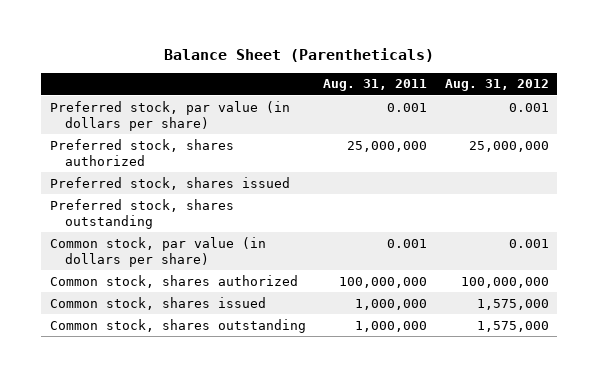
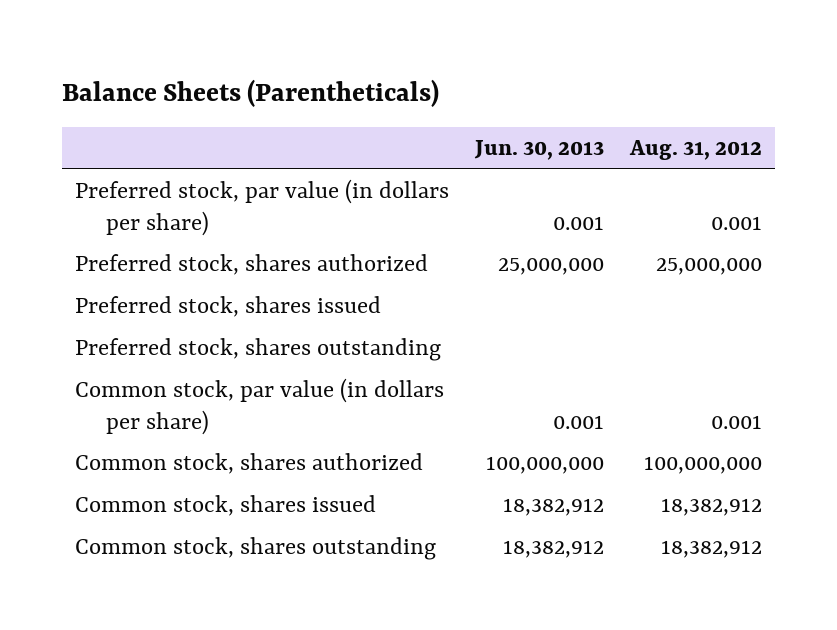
- Balance Sheet (Parentheticals)
+ Balance Sheets (Parentheticals)
- | Aug. 31, 2011 | Aug. 31, 2012
+ | Jun. 30, 2013 | Aug. 31, 2012
- Common stock, shares issued | 1,000,000 | 1,575,000
- Common stock, shares outstanding | 1,000,000 | 1,575,000
+ Common stock, shares issued | 18,382,912 | 18,382,912
+ Common stock, shares outstanding | 18,382,912 | 18,382,912

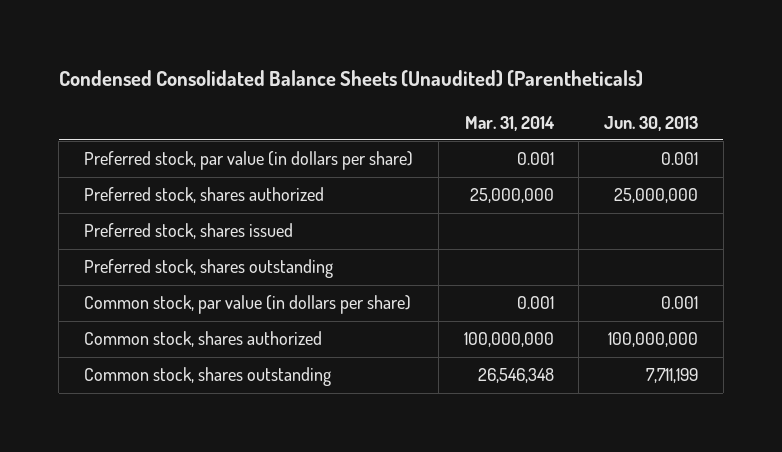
- Balance Sheets (Parentheticals)
+ Condensed Consolidated Balance Sheets (Unaudited) (Parentheticals)
- | Jun. 30, 2013 | Aug. 31, 2012
+ | Mar. 31, 2014 | Jun. 30, 2013
- Common stock, shares issued | 18,382,912 | 18,382,912
- Common stock, shares outstanding | 18,382,912 | 18,382,912
+ Common stock, shares outstanding | 26,546,348 | 7,711,199

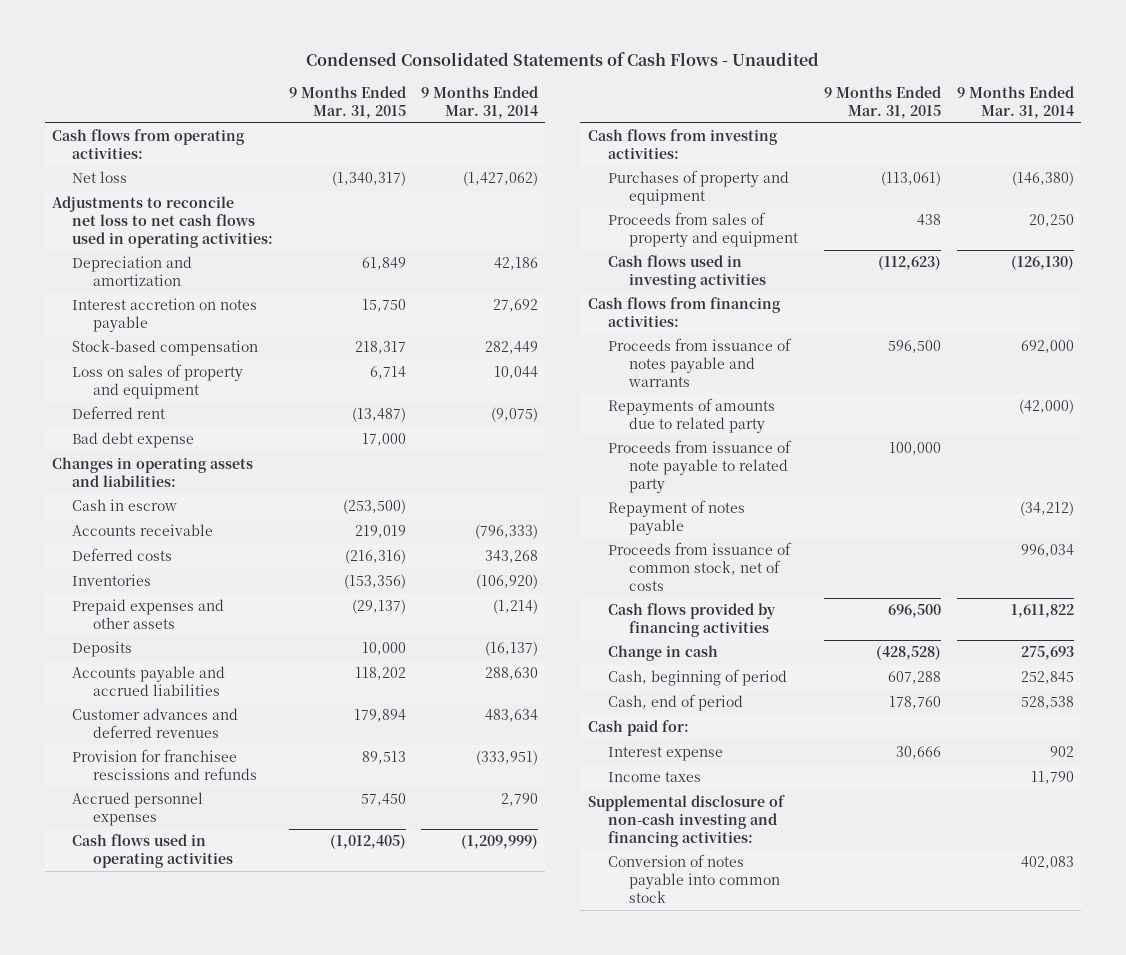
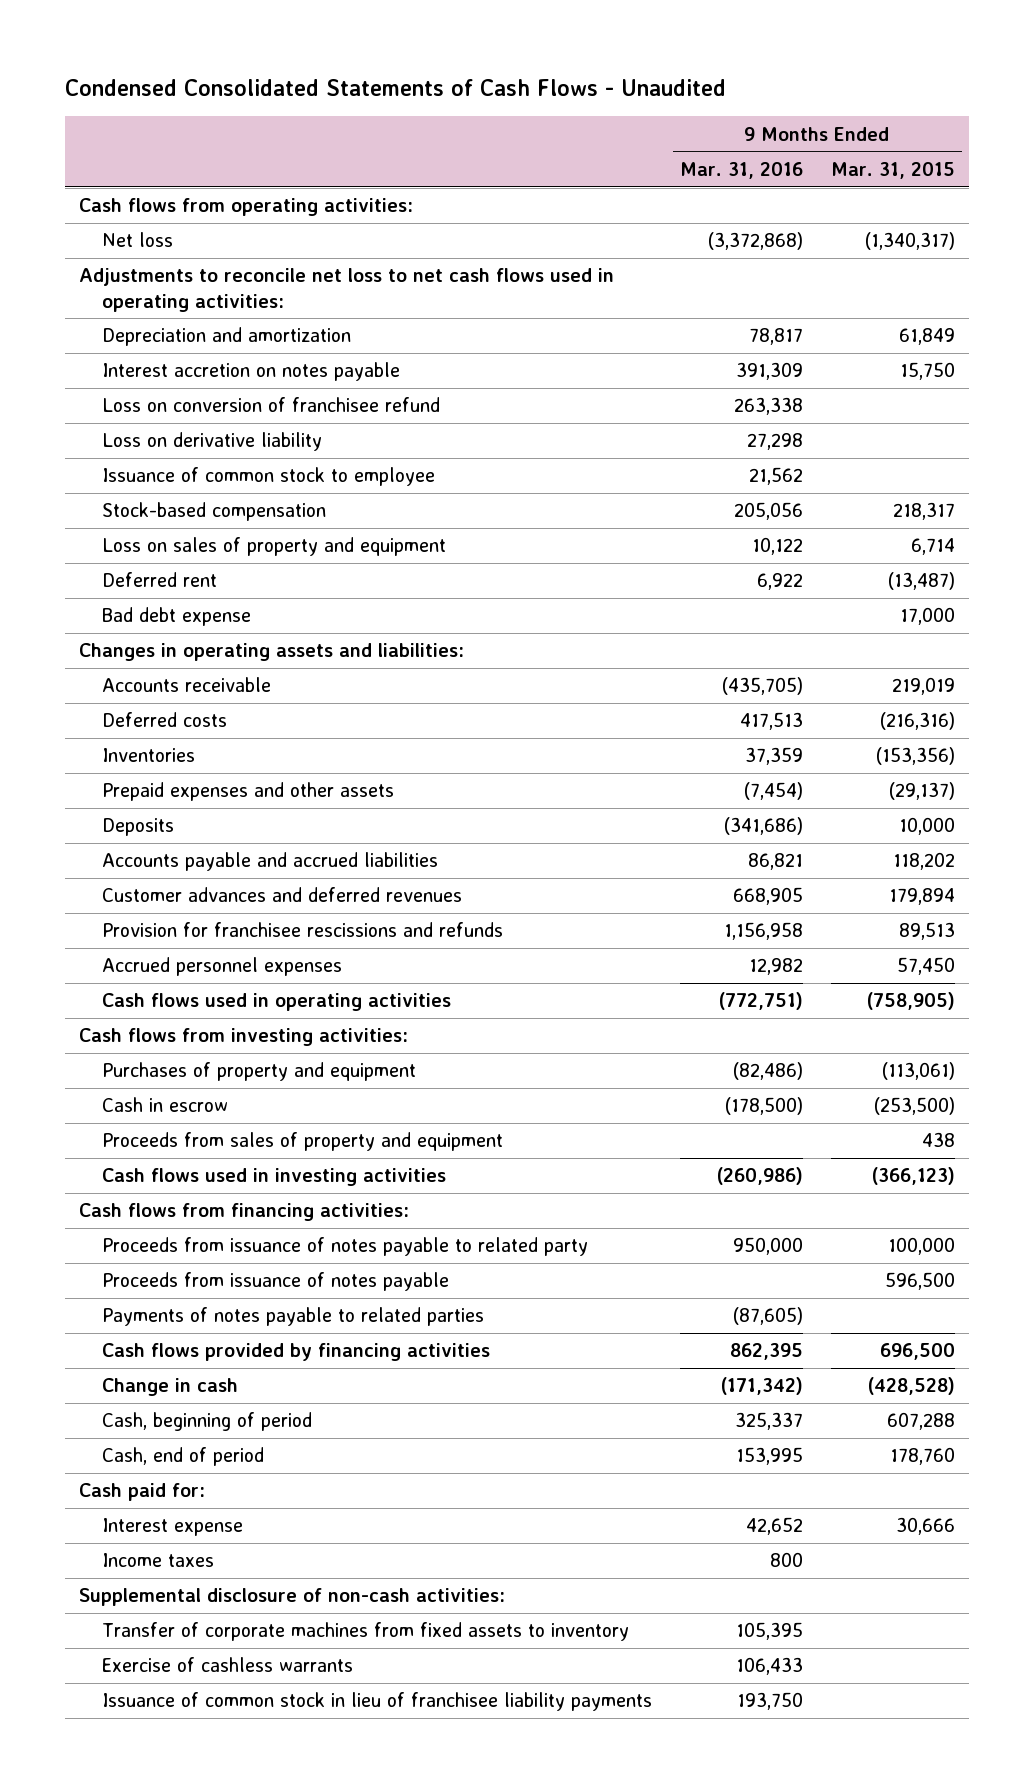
- | 9 Months Ended Mar. 31, 2015 | 9 Months Ended Mar. 31, 2014
+ | 9 Months Ended Mar. 31, 2016 | 9 Months Ended Mar. 31, 2015
+ Loss on conversion of franchisee refund | 263,338 |
+ Loss on derivative liability | 27,298 |
+ Issuance of common stock to employee | 21,562 |
- Cash flows used in operating activities | (1,012,405) | (1,209,999)
+ Cash flows used in operating activities | (772,751) | (758,905)
moved down: Cash in escrow | (178,500) | (253,500)
- Cash flows used in investing activities | (112,623) | (126,130)
+ Cash flows used in investing activities | (260,986) | (366,123)
- Proceeds from issuance of notes payable and warrants | 596,500 | 692,000
- Repayments of amounts due to related party | | (42,000)
- Proceeds from issuance of note payable to related party | 100,000 |
- Repayment of notes payable | | (34,212)
- Proceeds from issuance of common stock, net of costs | | 996,034
+ Proceeds from issuance of notes payable to related party | 950,000 | 100,000
+ Proceeds from issuance of notes payable | | 596,500
+ Payments of notes payable to related parties | (87,605) |
- Supplemental disclosure of non-cash investing and financing activities:
- Conversion of notes payable into common stock | | 402,083
+ Supplemental disclosure of non-cash activities:
+ Transfer of corporate machines from fixed assets to inventory | 105,395 |
+ Exercise of cashless warrants | 106,433 |
+ Issuance of common stock in lieu of franchisee liability payments | 193,750 |

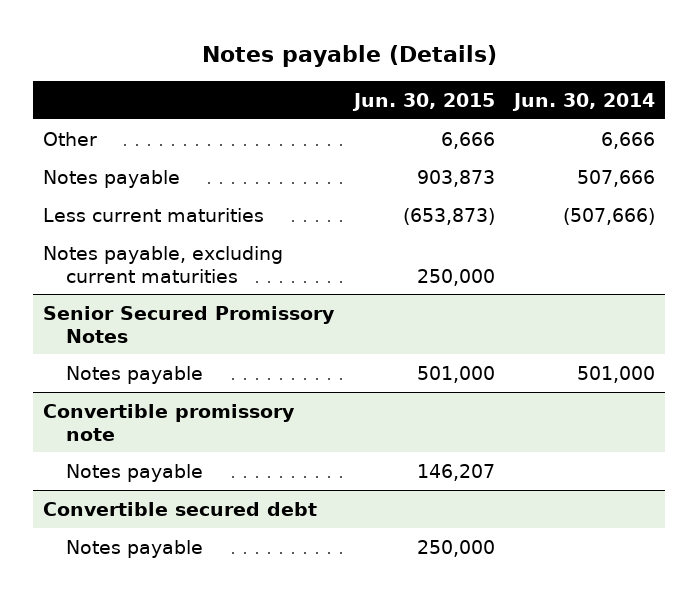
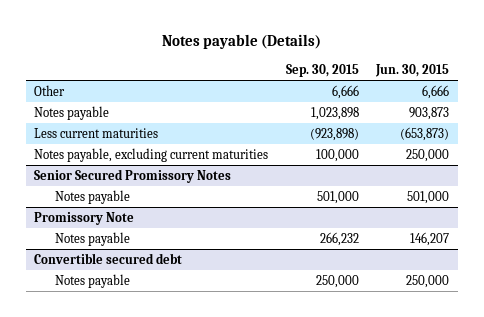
- | Jun. 30, 2015 | Jun. 30, 2014
+ | Sep. 30, 2015 | Jun. 30, 2015
- Convertible promissory note
+ Promissory Note

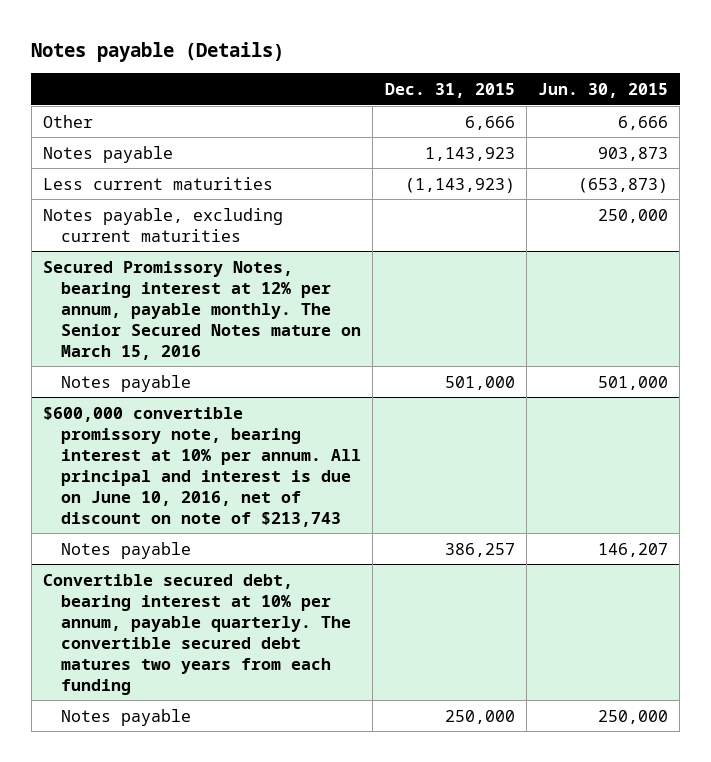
- | Sep. 30, 2015 | Jun. 30, 2015
+ | Dec. 31, 2015 | Jun. 30, 2015
- Senior Secured Promissory Notes
+ Secured Promissory Notes, bearing interest at 12% per annum, payable monthly. The Senior Secured Notes mature on March 15, 2016
- Promissory Note
+ $600,000 convertible promissory note, bearing interest at 10% per annum. All principal and interest is due on June 10, 2016, net of discount on note of $213,743
- Convertible secured debt
+ Convertible secured debt, bearing interest at 10% per annum, payable quarterly. The convertible secured debt matures two years from each funding

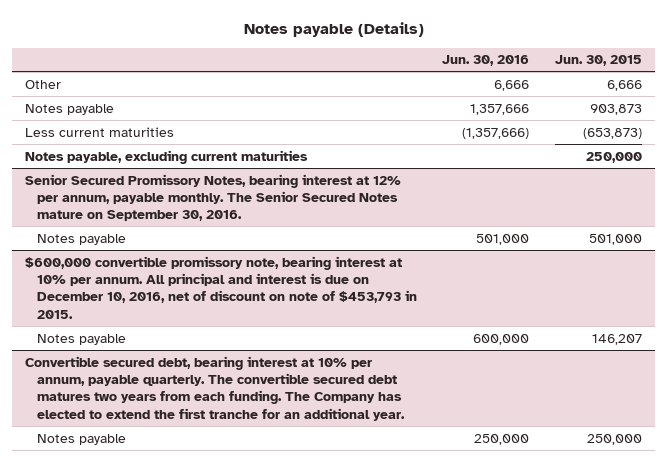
- | Dec. 31, 2015 | Jun. 30, 2015
+ | Jun. 30, 2016 | Jun. 30, 2015
- Secured Promissory Notes, bearing interest at 12% per annum, payable monthly. The Senior Secured Notes mature on March 15, 2016
+ Senior Secured Promissory Notes, bearing interest at 12% per annum, payable monthly. The Senior Secured Notes mature on September 30, 2016.
- $600,000 convertible promissory note, bearing interest at 10% per annum. All principal and interest is due on June 10, 2016, net of discount on note of $213,743
+ $600,000 convertible promissory note, bearing interest at 10% per annum. All principal and interest is due on December 10, 2016, net of discount on note of $453,793 in 2015.
- Convertible secured debt, bearing interest at 10% per annum, payable quarterly. The convertible secured debt matures two years from each funding
+ Convertible secured debt, bearing interest at 10% per annum, payable quarterly. The convertible secured debt matures two years from each funding. The Company has elected to extend the first tranche for an additional year.

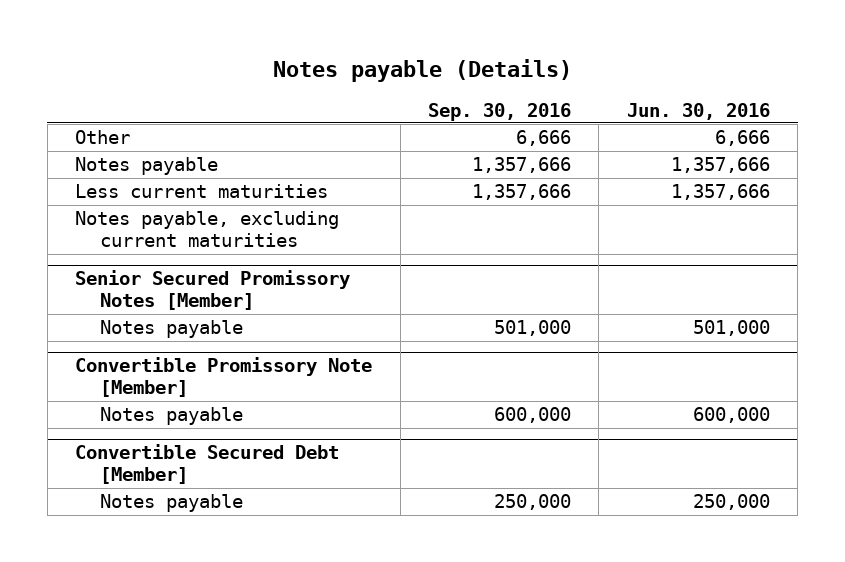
- | Jun. 30, 2016 | Jun. 30, 2015
+ | Sep. 30, 2016 | Jun. 30, 2016
- Less current maturities | (1,357,666) | (653,873)
+ Less current maturities | 1,357,666 | 1,357,666
- Senior Secured Promissory Notes, bearing interest at 12% per annum, payable monthly. The Senior Secured Notes mature on September 30, 2016.
+ Senior Secured Promissory Notes [Member]
- $600,000 convertible promissory note, bearing interest at 10% per annum. All principal and interest is due on December 10, 2016, net of discount on note of $453,793 in 2015.
+ Convertible Promissory Note [Member]
- Convertible secured debt, bearing interest at 10% per annum, payable quarterly. The convertible secured debt matures two years from each funding. The Company has elected to extend the first tranche for an additional year.
+ Convertible Secured Debt [Member]

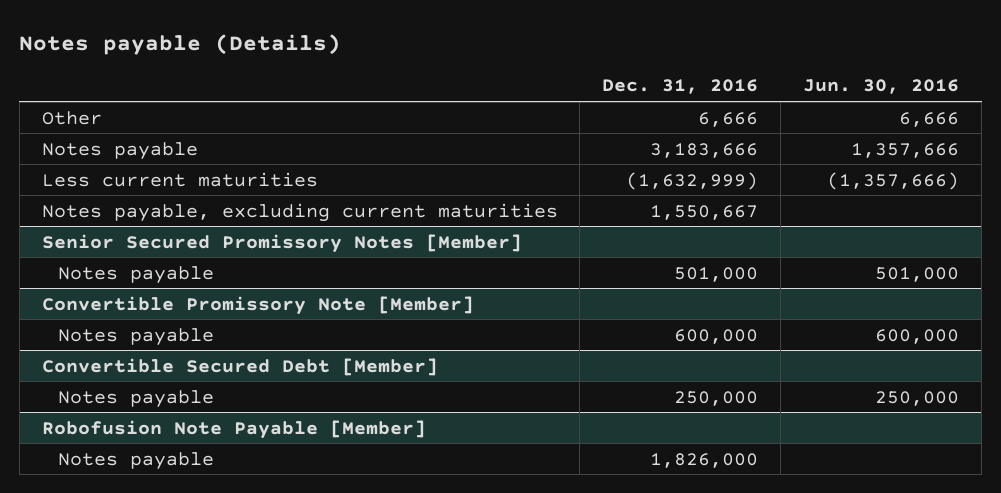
- | Sep. 30, 2016 | Jun. 30, 2016
+ | Dec. 31, 2016 | Jun. 30, 2016
- Less current maturities | 1,357,666 | 1,357,666
+ Less current maturities | (1,632,999) | (1,357,666)
+ Robofusion Note Payable [Member]
+ Notes payable | 1,826,000 |

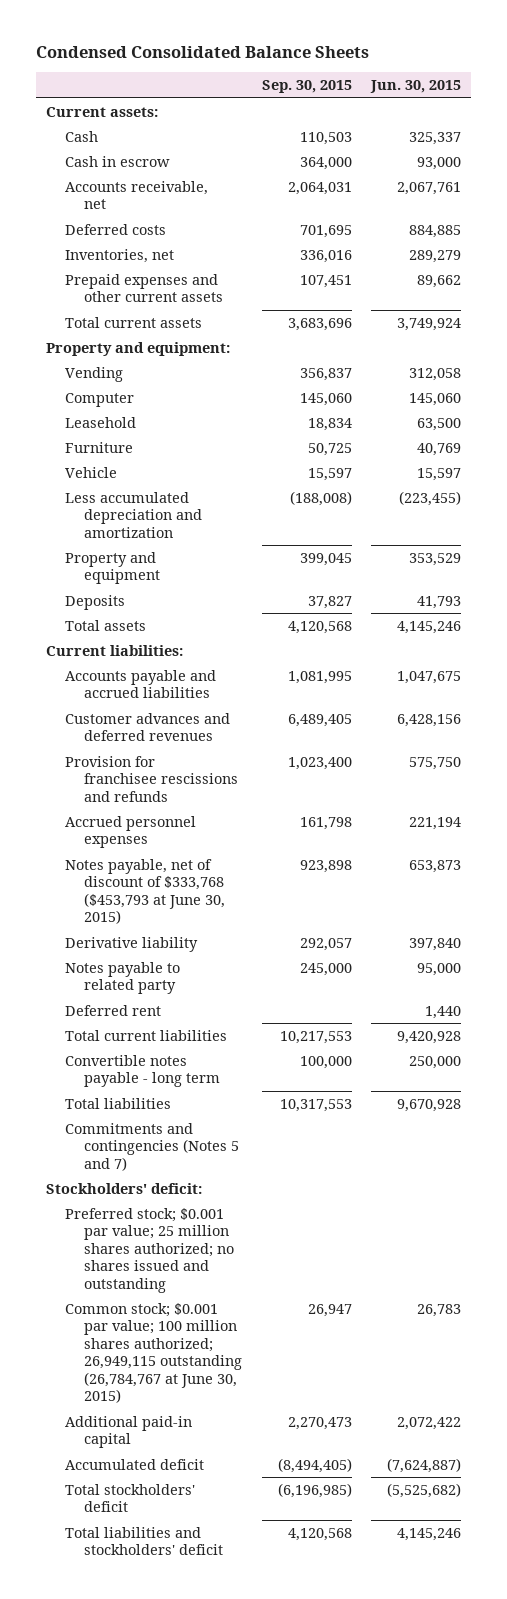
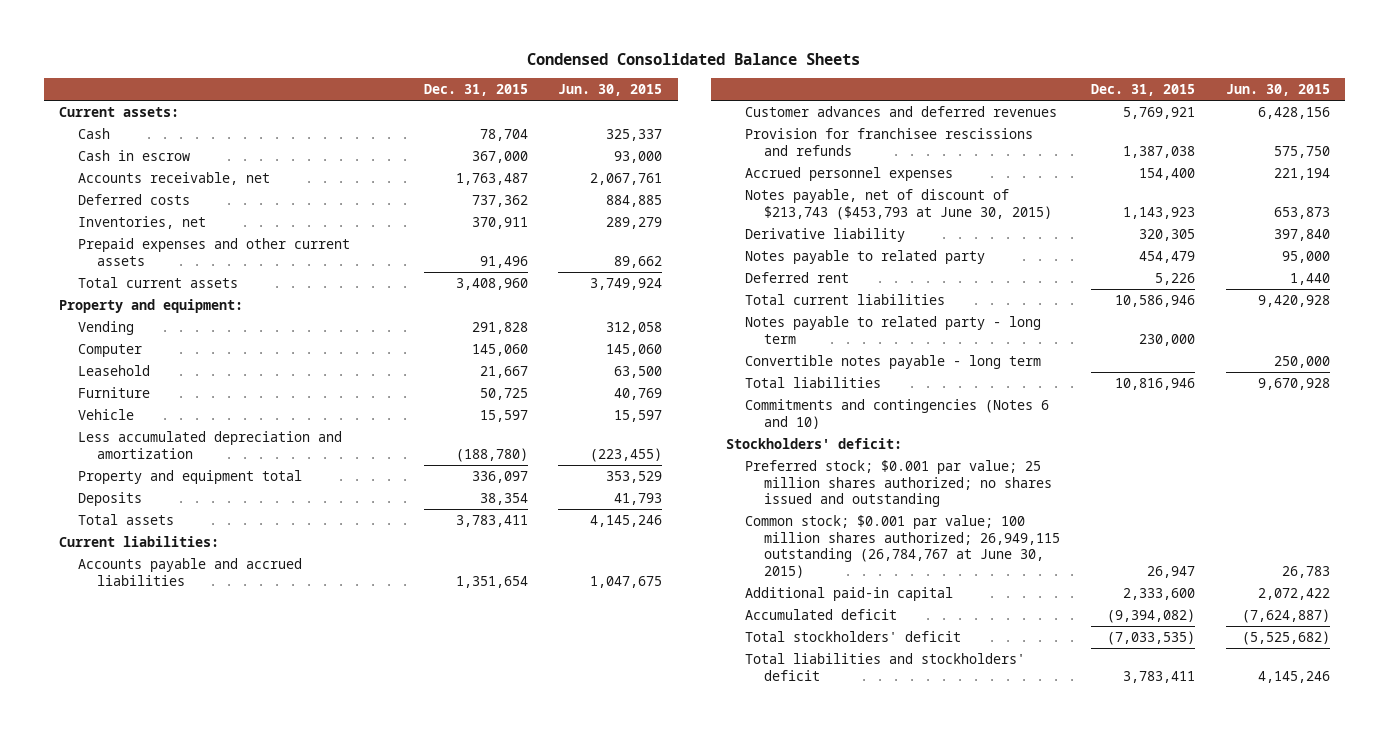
- | Sep. 30, 2015 | Jun. 30, 2015
+ | Dec. 31, 2015 | Jun. 30, 2015
- Property and equipment | 399,045 | 353,529
+ Property and equipment total | 336,097 | 353,529
- Notes payable, net of discount of $333,768 ($453,793 at June 30, 2015) | 923,898 | 653,873
+ Notes payable, net of discount of $213,743 ($453,793 at June 30, 2015) | 1,143,923 | 653,873
+ Notes payable to related party - long term | 230,000 |
- Commitments and contingencies (Notes 5 and 7)
+ Commitments and contingencies (Notes 6 and 10)

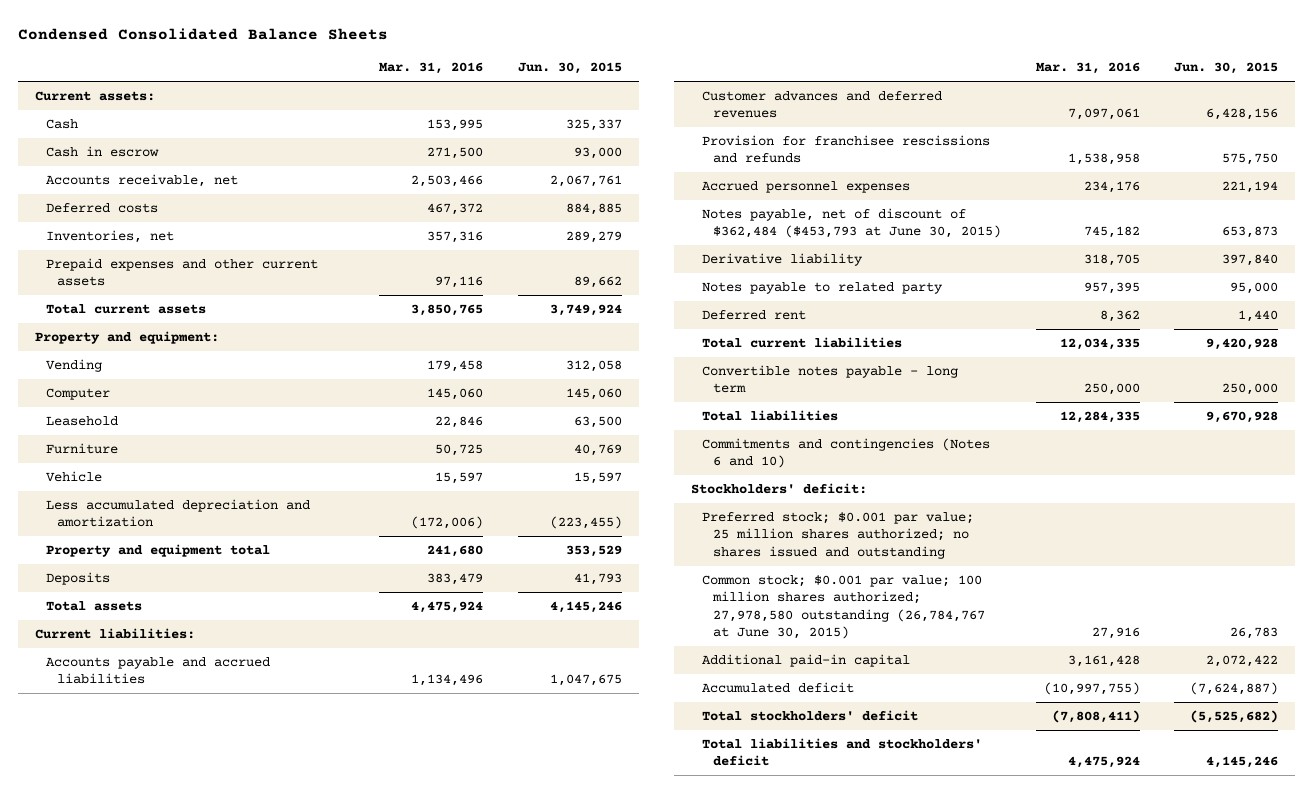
- | Dec. 31, 2015 | Jun. 30, 2015
+ | Mar. 31, 2016 | Jun. 30, 2015
- Notes payable, net of discount of $213,743 ($453,793 at June 30, 2015) | 1,143,923 | 653,873
+ Notes payable, net of discount of $362,484 ($453,793 at June 30, 2015) | 745,182 | 653,873
- Notes payable to related party - long term | 230,000 |
- Common stock; $0.001 par value; 100 million shares authorized; 26,949,115 outstanding (26,784,767 at June 30, 2015) | 26,947 | 26,783
+ Common stock; $0.001 par value; 100 million shares authorized; 27,978,580 outstanding (26,784,767 at June 30, 2015) | 27,916 | 26,783

